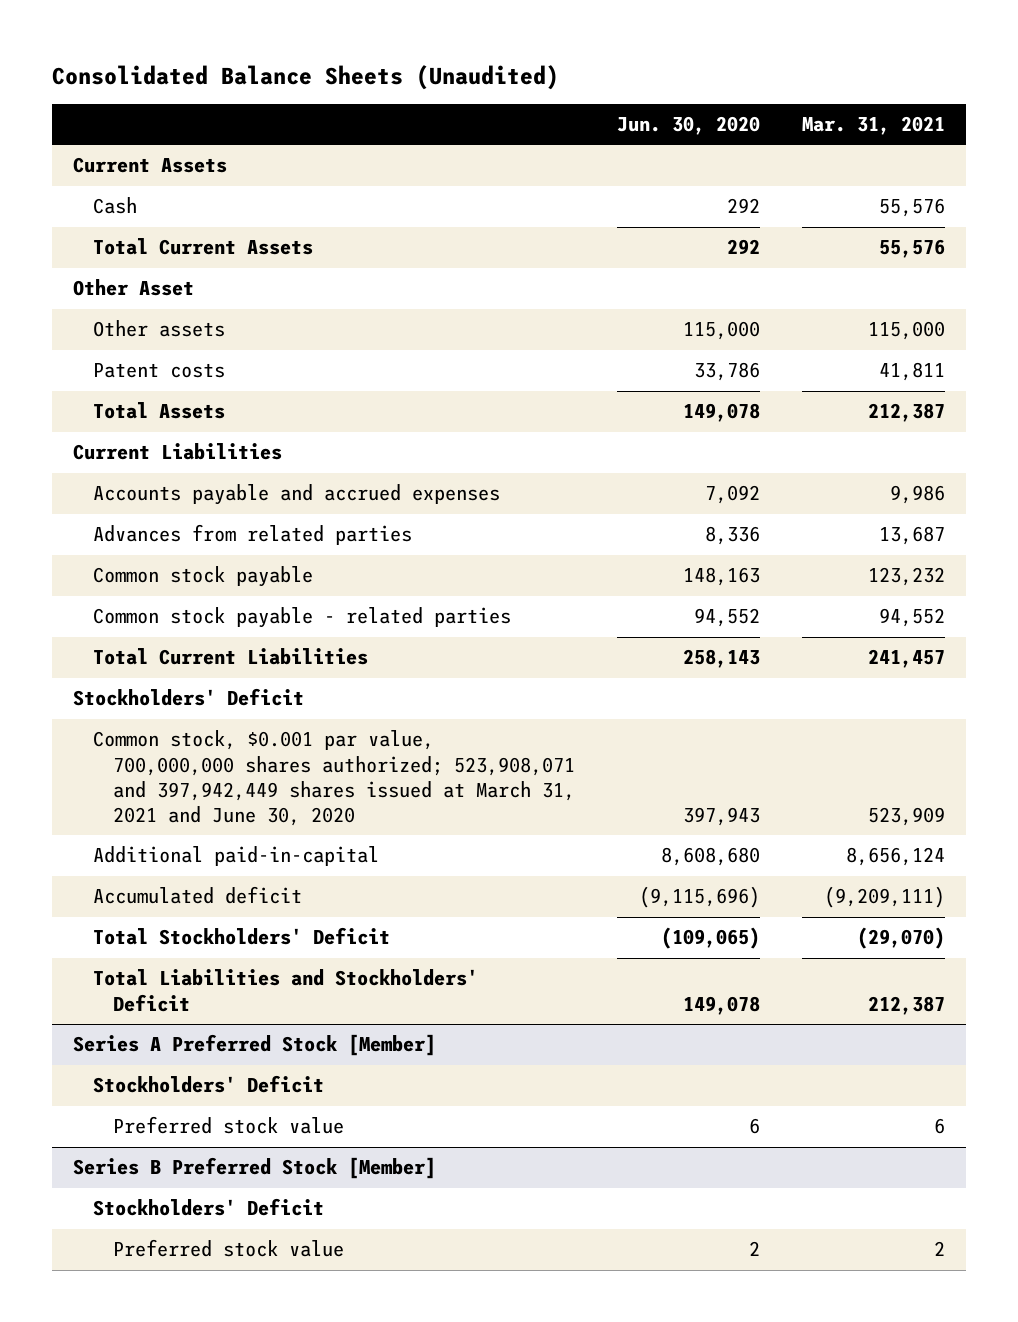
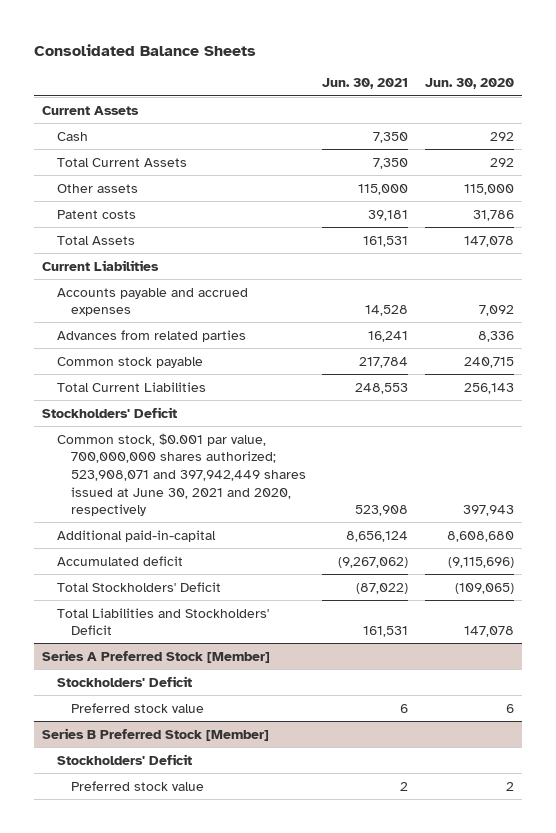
- Consolidated Balance Sheets (Unaudited)
+ Consolidated Balance Sheets
- | Jun. 30, 2020 | Mar. 31, 2021
+ | Jun. 30, 2021 | Jun. 30, 2020
- Other Asset
- Patent costs | 33,786 | 41,811
- Total Assets | 149,078 | 212,387
+ Patent costs | 39,181 | 31,786
+ Total Assets | 161,531 | 147,078
- Common stock payable | 148,163 | 123,232
- Common stock payable - related parties | 94,552 | 94,552
- Total Current Liabilities | 258,143 | 241,457
+ Common stock payable | 217,784 | 240,715
+ Total Current Liabilities | 248,553 | 256,143
- Common stock, $0.001 par value, 700,000,000 shares authorized; 523,908,071 and 397,942,449 shares issued at March 31, 2021 and June 30, 2020 | 397,943 | 523,909
+ Common stock, $0.001 par value, 700,000,000 shares authorized; 523,908,071 and 397,942,449 shares issued at June 30, 2021 and 2020, respectively | 523,908 | 397,943
- Total Liabilities and Stockholders' Deficit | 149,078 | 212,387
+ Total Liabilities and Stockholders' Deficit | 161,531 | 147,078

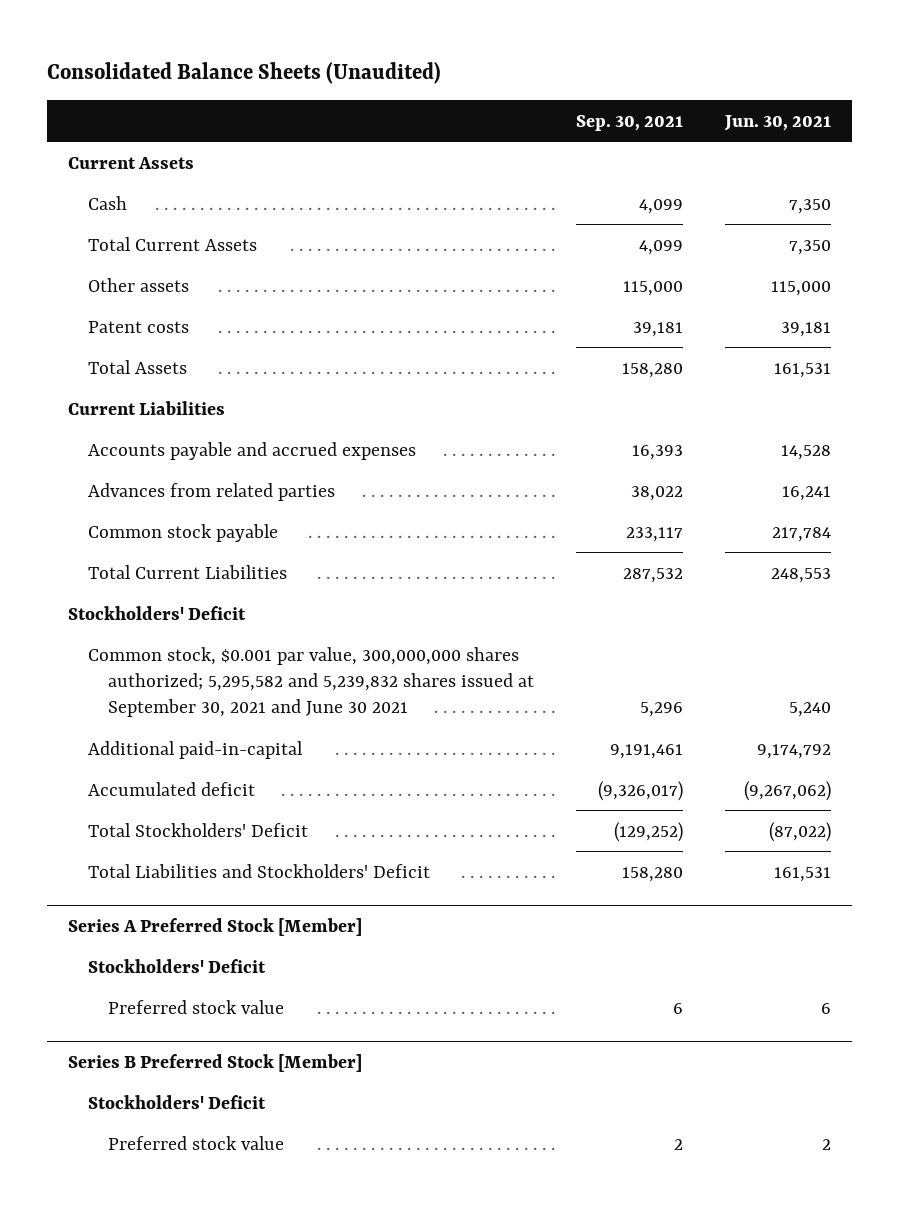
- Consolidated Balance Sheets
+ Consolidated Balance Sheets (Unaudited)
- | Jun. 30, 2021 | Jun. 30, 2020
+ | Sep. 30, 2021 | Jun. 30, 2021
- Common stock, $0.001 par value, 700,000,000 shares authorized; 523,908,071 and 397,942,449 shares issued at June 30, 2021 and 2020, respectively | 523,908 | 397,943
- Additional paid-in-capital | 8,656,124 | 8,608,680
+ Common stock, $0.001 par value, 300,000,000 shares authorized; 5,295,582 and 5,239,832 shares issued at September 30, 2021 and June 30 2021 | 5,296 | 5,240
+ Additional paid-in-capital | 9,191,461 | 9,174,792

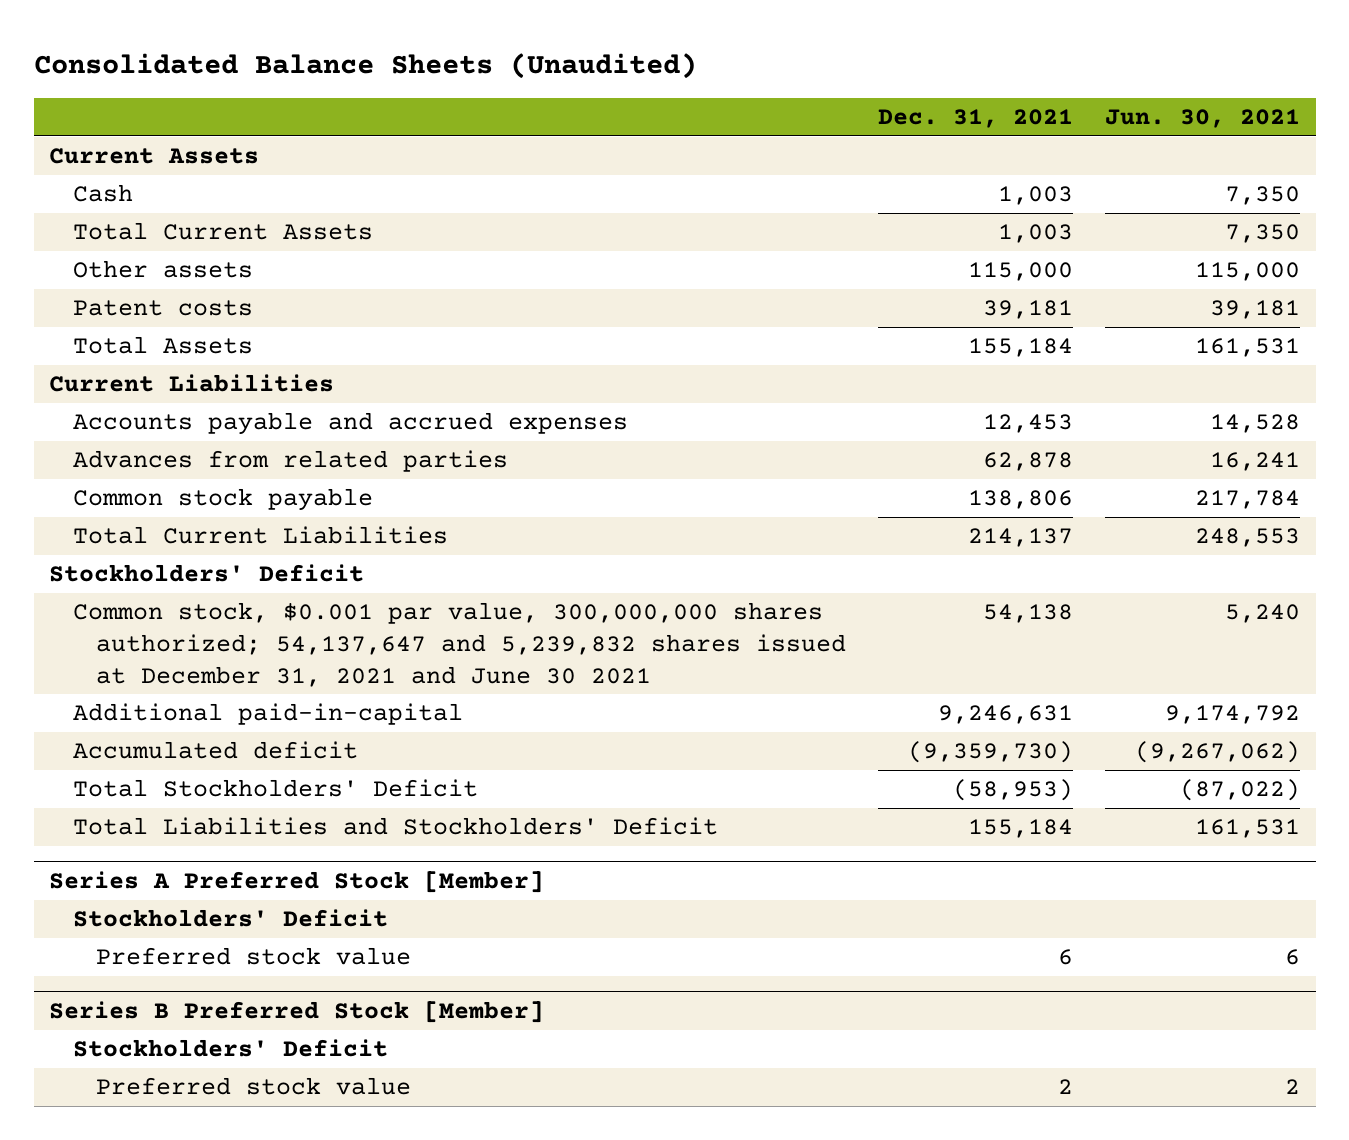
- | Sep. 30, 2021 | Jun. 30, 2021
+ | Dec. 31, 2021 | Jun. 30, 2021
- Common stock, $0.001 par value, 300,000,000 shares authorized; 5,295,582 and 5,239,832 shares issued at September 30, 2021 and June 30 2021 | 5,296 | 5,240
+ Common stock, $0.001 par value, 300,000,000 shares authorized; 54,137,647 and 5,239,832 shares issued at December 31, 2021 and June 30 2021 | 54,138 | 5,240

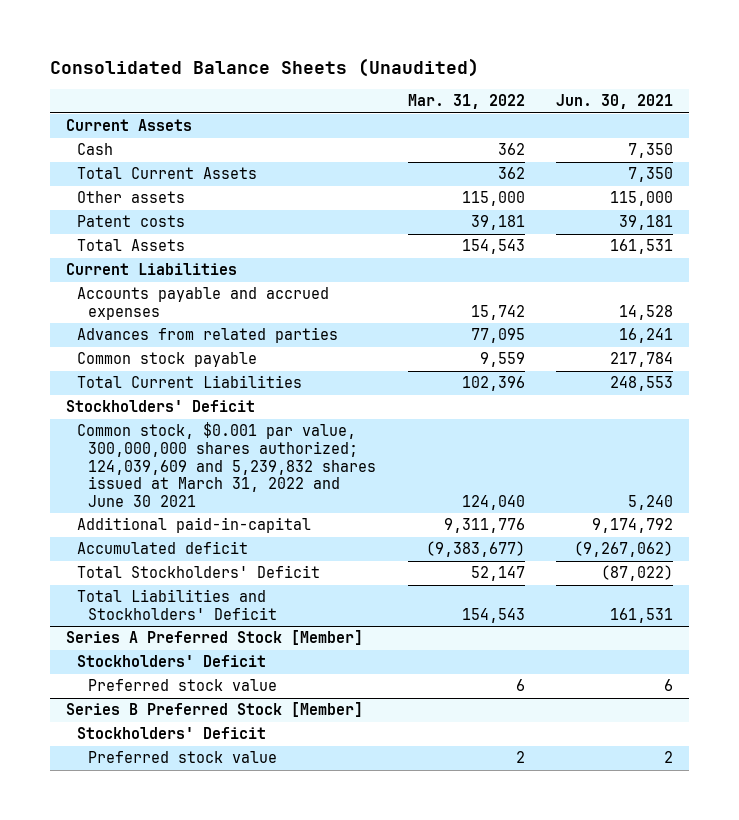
- | Dec. 31, 2021 | Jun. 30, 2021
+ | Mar. 31, 2022 | Jun. 30, 2021
- Common stock, $0.001 par value, 300,000,000 shares authorized; 54,137,647 and 5,239,832 shares issued at December 31, 2021 and June 30 2021 | 54,138 | 5,240
+ Common stock, $0.001 par value, 300,000,000 shares authorized; 124,039,609 and 5,239,832 shares issued at March 31, 2022 and June 30 2021 | 124,040 | 5,240

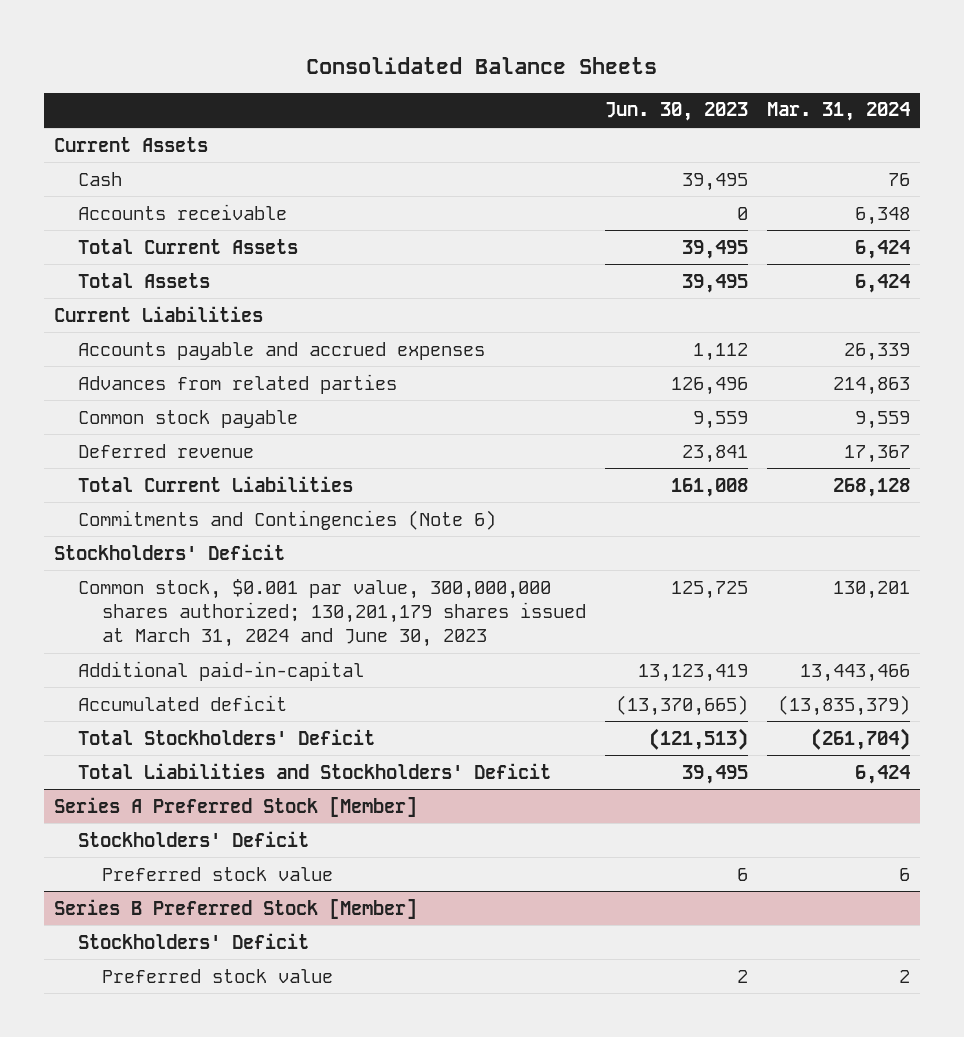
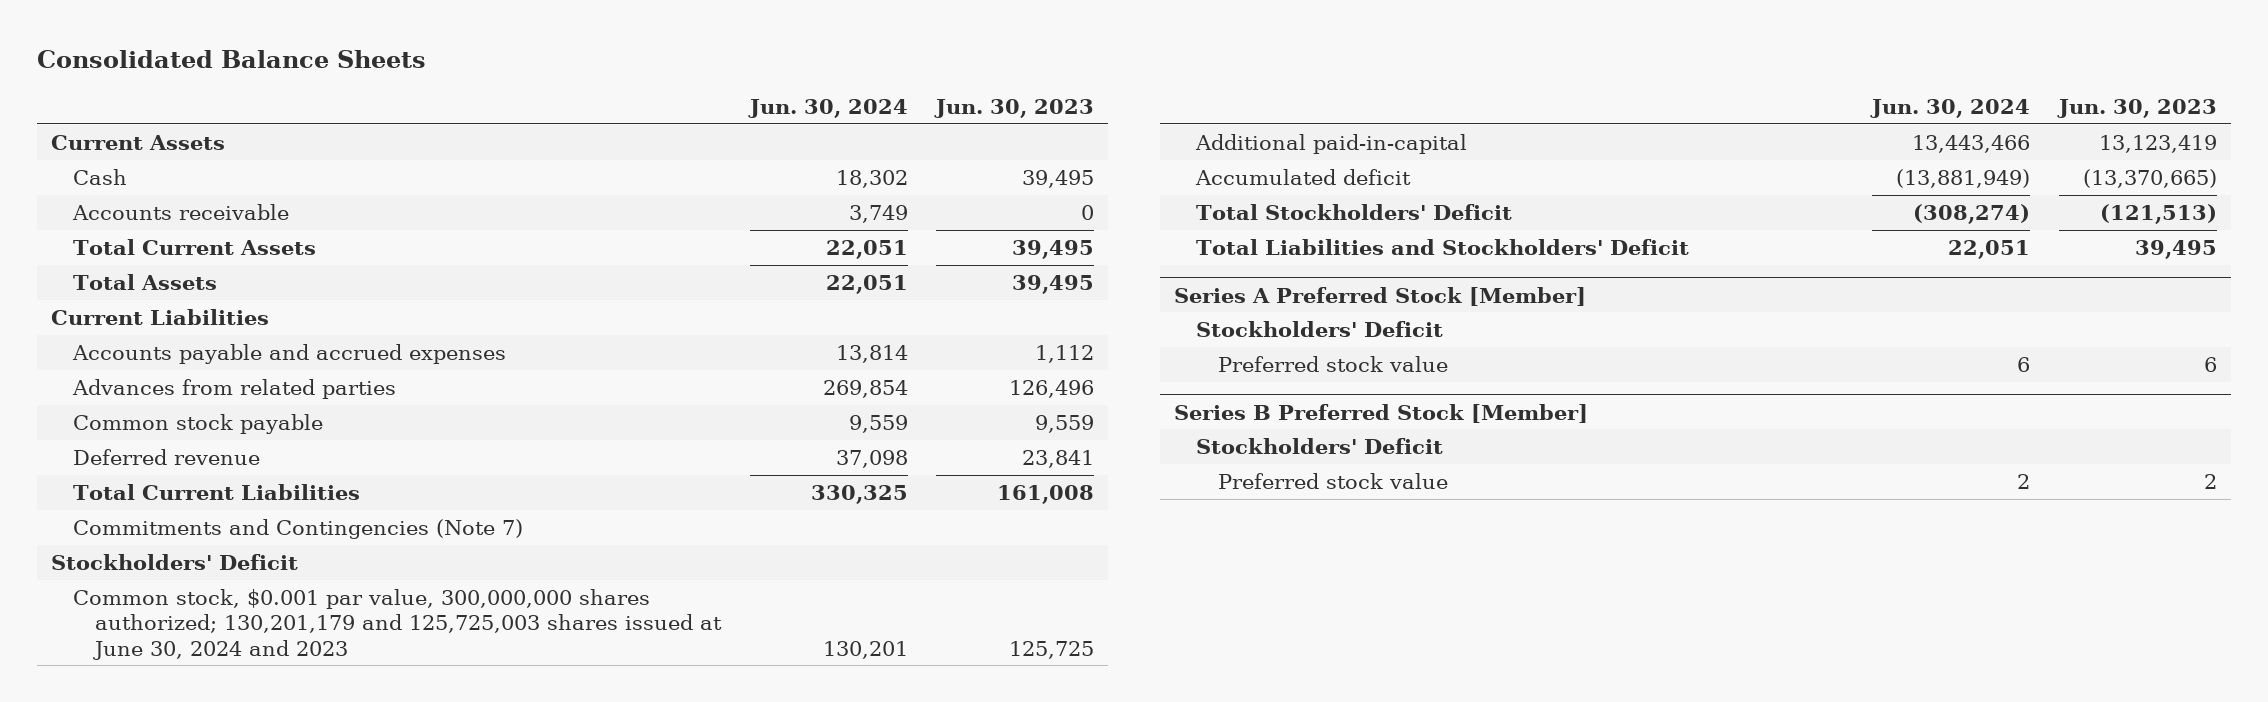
- | Jun. 30, 2023 | Mar. 31, 2024
+ | Jun. 30, 2024 | Jun. 30, 2023
- Commitments and Contingencies (Note 6)
+ Commitments and Contingencies (Note 7)
- Common stock, $0.001 par value, 300,000,000 shares authorized; 130,201,179 shares issued at March 31, 2024 and June 30, 2023 | 125,725 | 130,201
+ Common stock, $0.001 par value, 300,000,000 shares authorized; 130,201,179 and 125,725,003 shares issued at June 30, 2024 and 2023 | 130,201 | 125,725

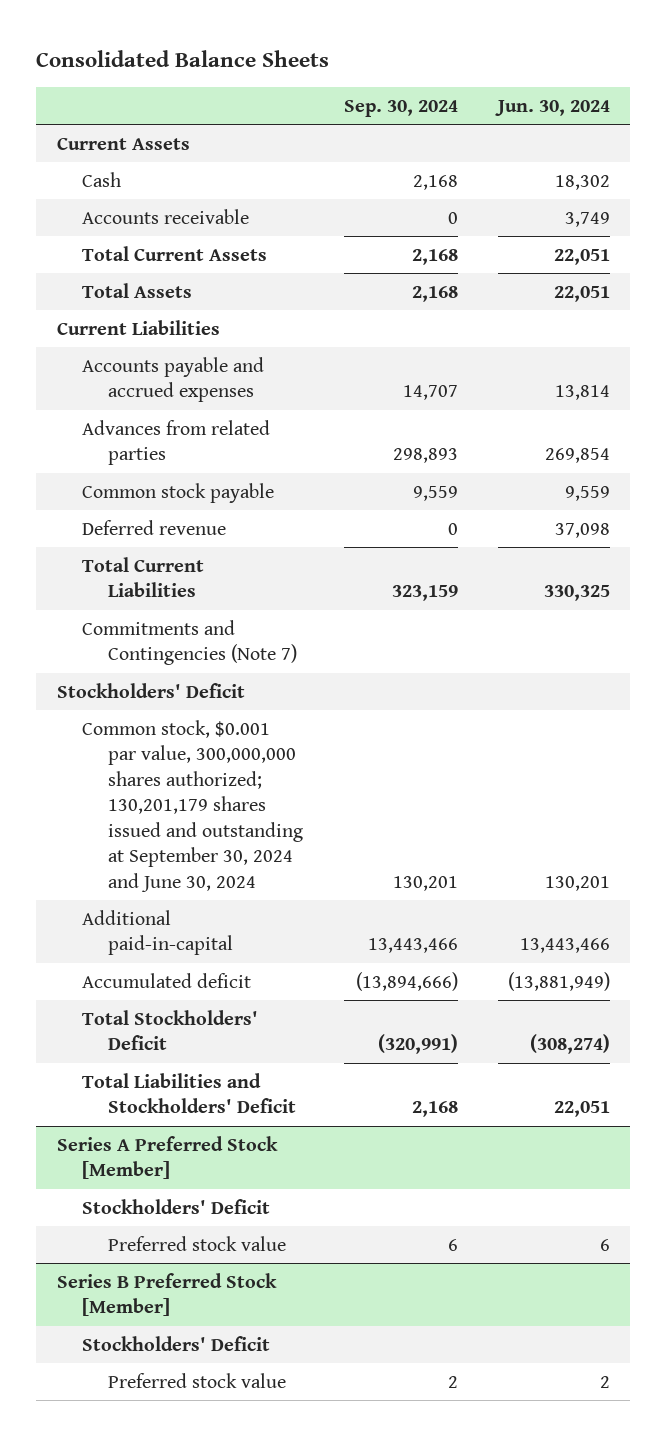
- | Jun. 30, 2024 | Jun. 30, 2023
+ | Sep. 30, 2024 | Jun. 30, 2024
- Common stock, $0.001 par value, 300,000,000 shares authorized; 130,201,179 and 125,725,003 shares issued at June 30, 2024 and 2023 | 130,201 | 125,725
+ Common stock, $0.001 par value, 300,000,000 shares authorized; 130,201,179 shares issued and outstanding at September 30, 2024 and June 30, 2024 | 130,201 | 130,201

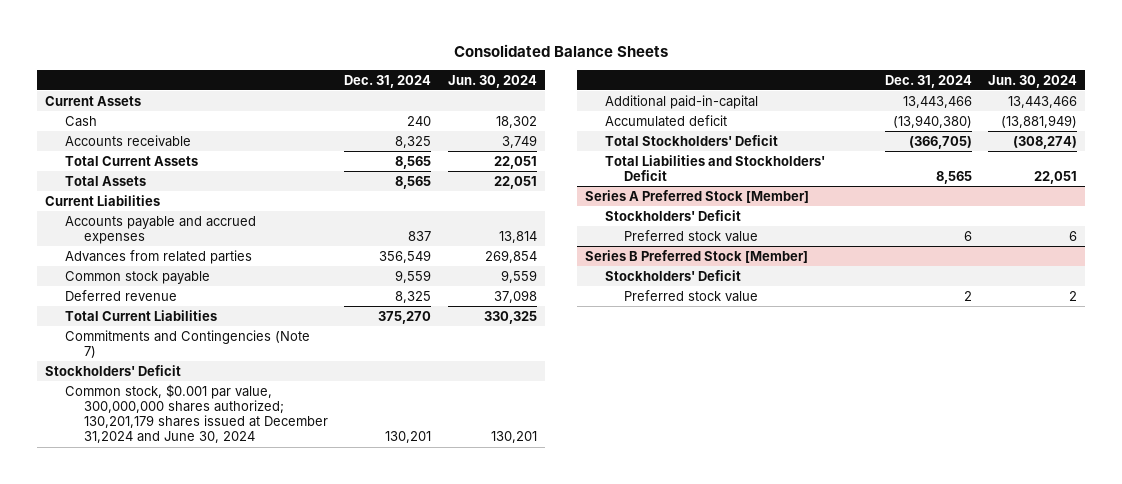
- | Sep. 30, 2024 | Jun. 30, 2024
+ | Dec. 31, 2024 | Jun. 30, 2024
- Common stock, $0.001 par value, 300,000,000 shares authorized; 130,201,179 shares issued and outstanding at September 30, 2024 and June 30, 2024 | 130,201 | 130,201
+ Common stock, $0.001 par value, 300,000,000 shares authorized; 130,201,179 shares issued at December 31,2024 and June 30, 2024 | 130,201 | 130,201

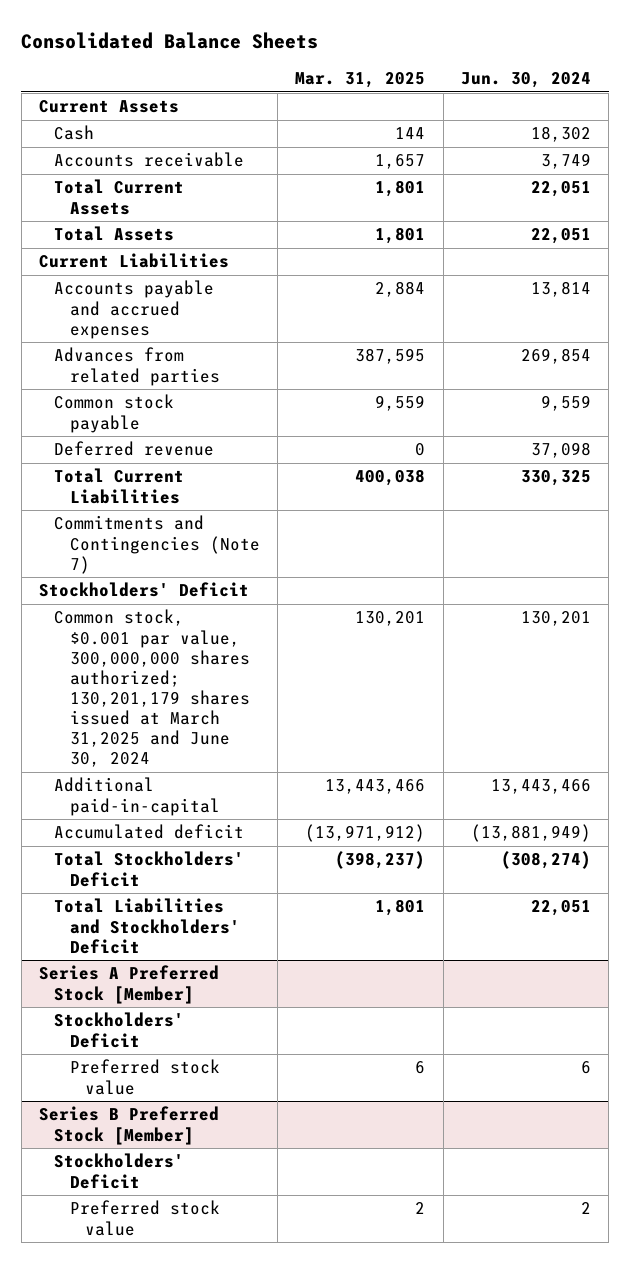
- | Dec. 31, 2024 | Jun. 30, 2024
+ | Mar. 31, 2025 | Jun. 30, 2024
- Common stock, $0.001 par value, 300,000,000 shares authorized; 130,201,179 shares issued at December 31,2024 and June 30, 2024 | 130,201 | 130,201
+ Common stock, $0.001 par value, 300,000,000 shares authorized; 130,201,179 shares issued at March 31,2025 and June 30, 2024 | 130,201 | 130,201

